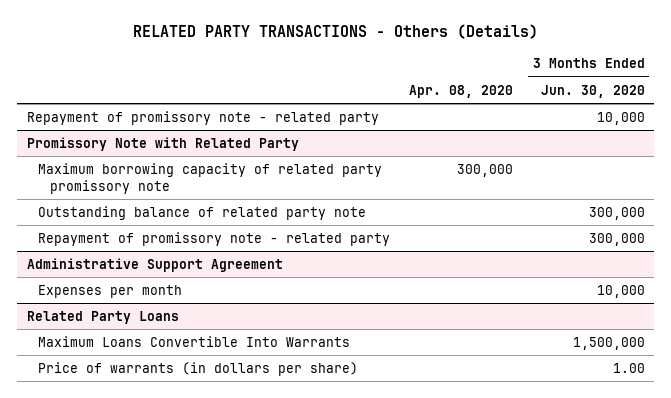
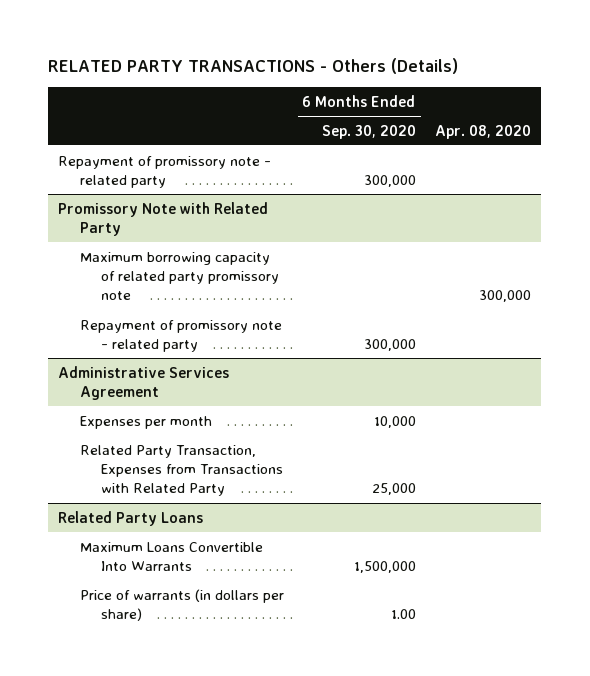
- | Apr. 08, 2020 | 3 Months Ended Jun. 30, 2020
+ | 6 Months Ended Sep. 30, 2020 | Apr. 08, 2020
@ Promissory Note with Related Party
- Outstanding balance of related party note | | 300,000
- Administrative Support Agreement
+ Administrative Services Agreement
+ Related Party Transaction, Expenses from Transactions with Related Party | 25,000 |

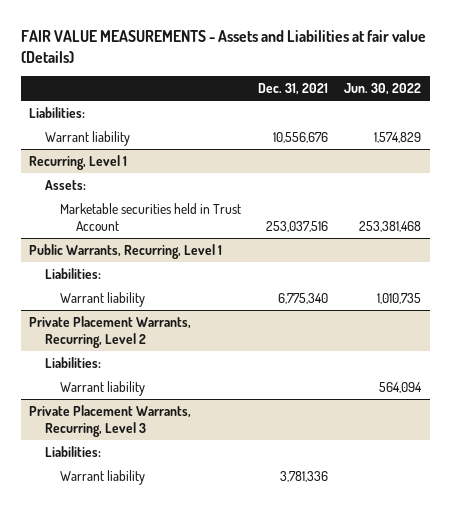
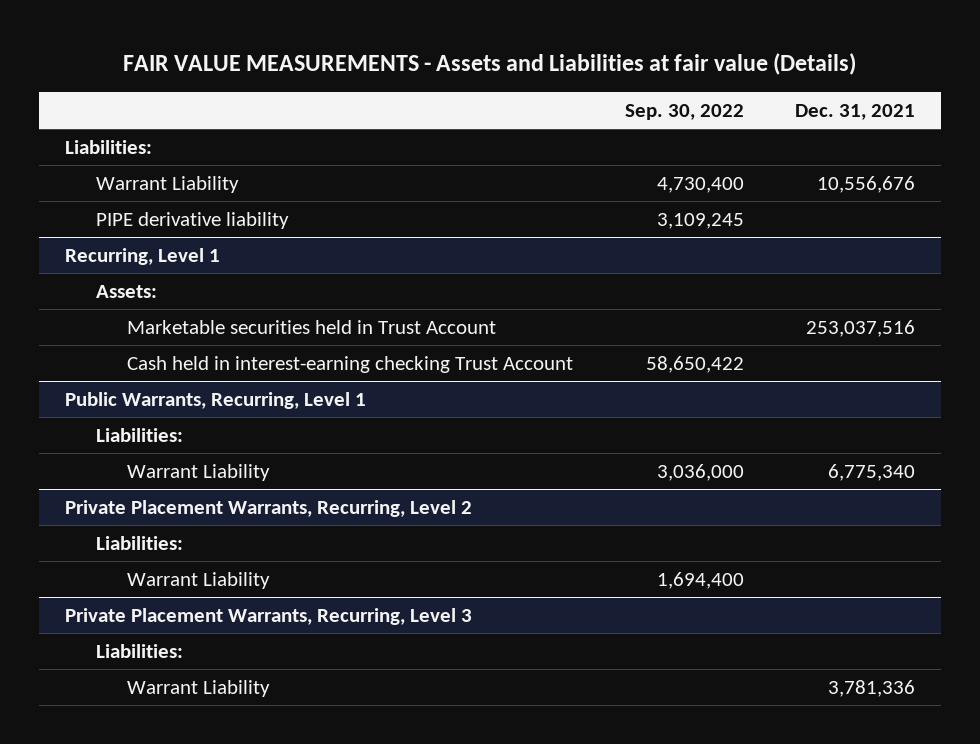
- | Dec. 31, 2021 | Jun. 30, 2022
+ | Sep. 30, 2022 | Dec. 31, 2021
- Warrant liability | 10,556,676 | 1,574,829
+ Warrant Liability | 4,730,400 | 10,556,676
+ PIPE derivative liability | 3,109,245 |
@ Recurring, Level 1
+ Cash held in interest-earning checking Trust Account | 58,650,422 |
@ Public Warrants, Recurring, Level 1
- Warrant liability | 6,775,340 | 1,010,735
+ Warrant Liability | 3,036,000 | 6,775,340
@ Private Placement Warrants, Recurring, Level 2
- Warrant liability | | 564,094
+ Warrant Liability | 1,694,400 |
@ Private Placement Warrants, Recurring, Level 3
- Warrant liability | 3,781,336 |
+ Warrant Liability | | 3,781,336

